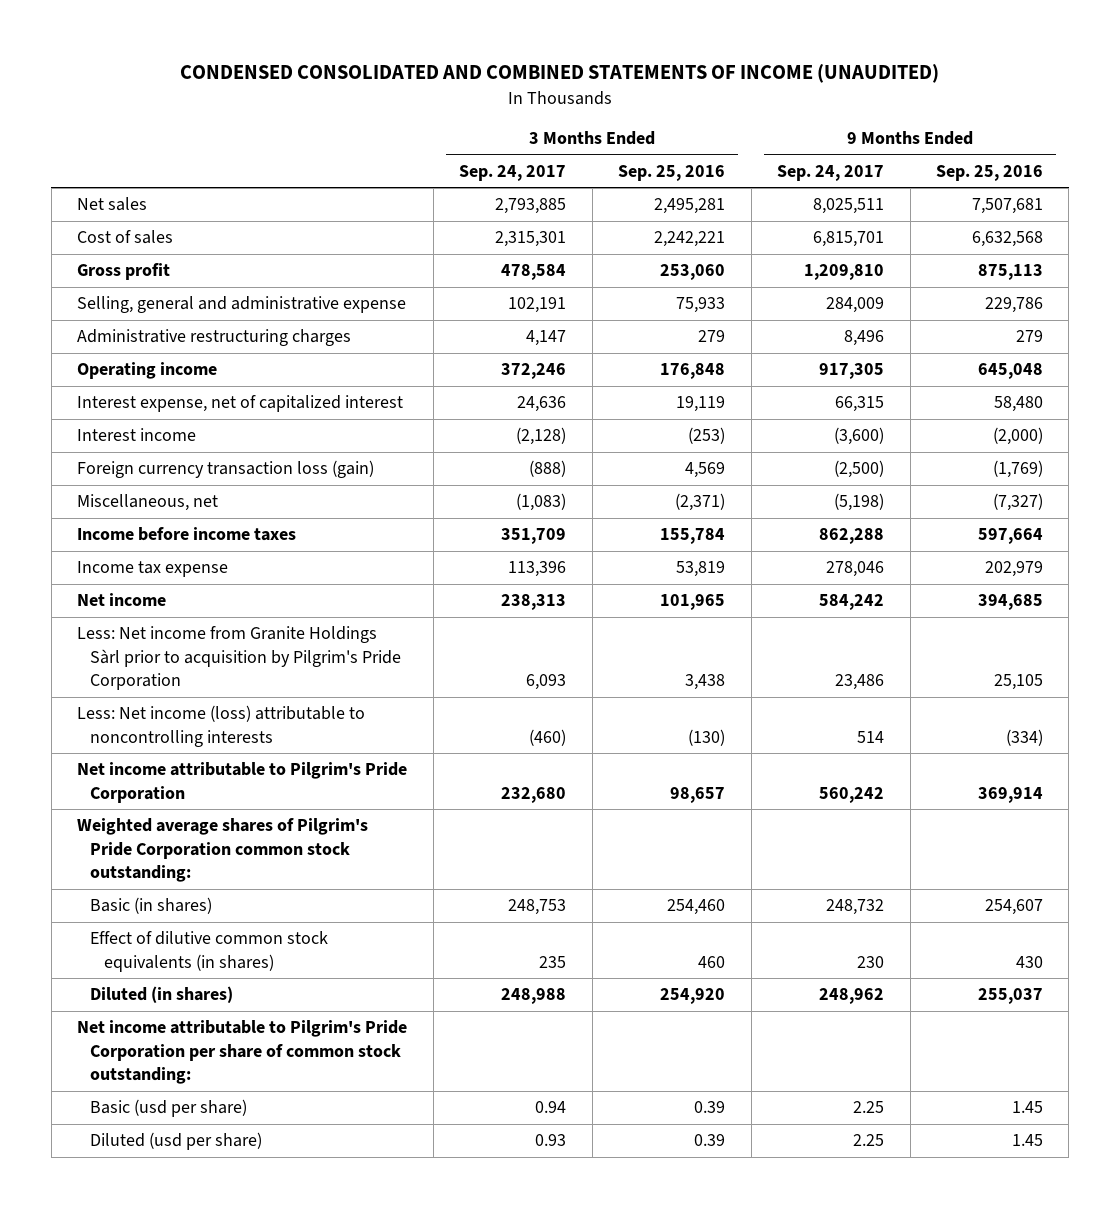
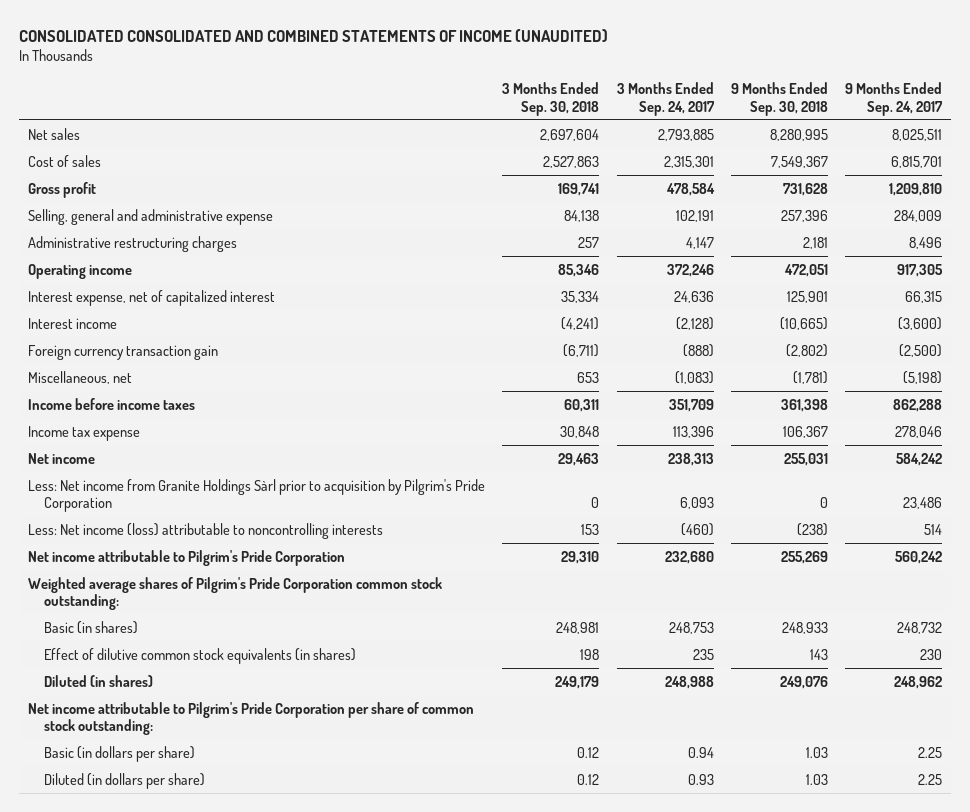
- CONDENSED CONSOLIDATED AND COMBINED STATEMENTS OF INCOME (UNAUDITED)
+ CONSOLIDATED CONSOLIDATED AND COMBINED STATEMENTS OF INCOME (UNAUDITED)
- | 3 Months Ended Sep. 24, 2017 | 3 Months Ended Sep. 25, 2016 | 9 Months Ended Sep. 24, 2017 | 9 Months Ended Sep. 25, 2016
+ | 3 Months Ended Sep. 30, 2018 | 3 Months Ended Sep. 24, 2017 | 9 Months Ended Sep. 30, 2018 | 9 Months Ended Sep. 24, 2017
- Foreign currency transaction loss (gain) | (888) | 4,569 | (2,500) | (1,769)
+ Foreign currency transaction gain | (6,711) | (888) | (2,802) | (2,500)
- Basic (usd per share) | 0.94 | 0.39 | 2.25 | 1.45
- Diluted (usd per share) | 0.93 | 0.39 | 2.25 | 1.45
+ Basic (in dollars per share) | 0.12 | 0.94 | 1.03 | 2.25
+ Diluted (in dollars per share) | 0.12 | 0.93 | 1.03 | 2.25

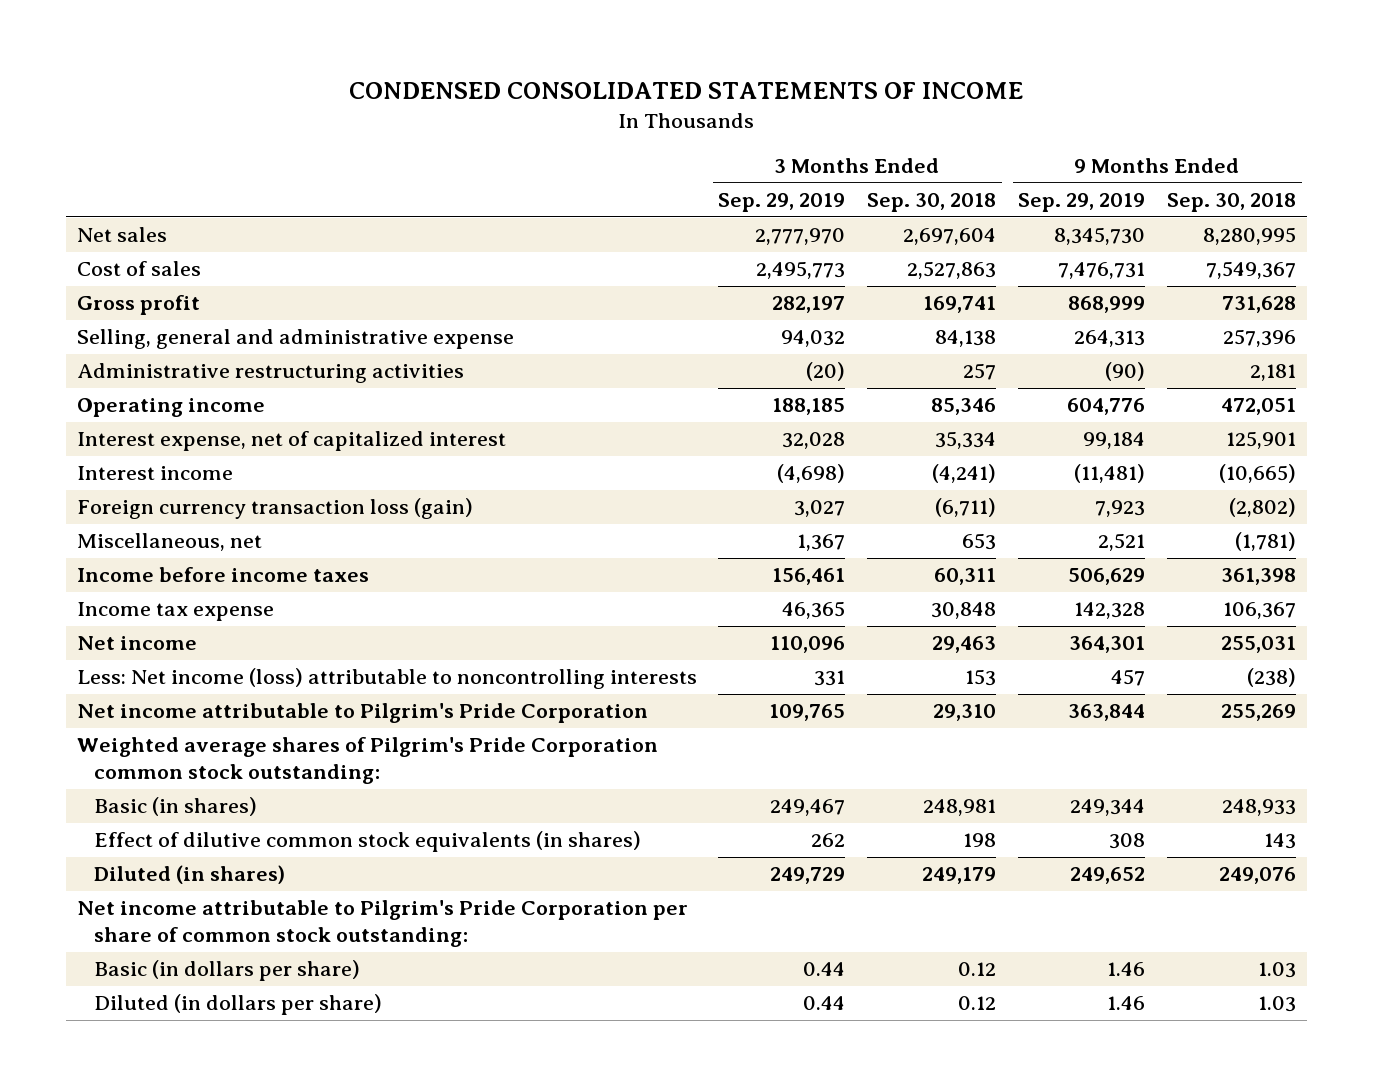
- CONSOLIDATED CONSOLIDATED AND COMBINED STATEMENTS OF INCOME (UNAUDITED)
+ CONDENSED CONSOLIDATED STATEMENTS OF INCOME
- | 3 Months Ended Sep. 30, 2018 | 3 Months Ended Sep. 24, 2017 | 9 Months Ended Sep. 30, 2018 | 9 Months Ended Sep. 24, 2017
+ | 3 Months Ended Sep. 29, 2019 | 3 Months Ended Sep. 30, 2018 | 9 Months Ended Sep. 29, 2019 | 9 Months Ended Sep. 30, 2018
- Administrative restructuring charges | 257 | 4,147 | 2,181 | 8,496
+ Administrative restructuring activities | (20) | 257 | (90) | 2,181
- Foreign currency transaction gain | (6,711) | (888) | (2,802) | (2,500)
+ Foreign currency transaction loss (gain) | 3,027 | (6,711) | 7,923 | (2,802)
- Less: Net income from Granite Holdings Sàrl prior to acquisition by Pilgrim's Pride Corporation | 0 | 6,093 | 0 | 23,486

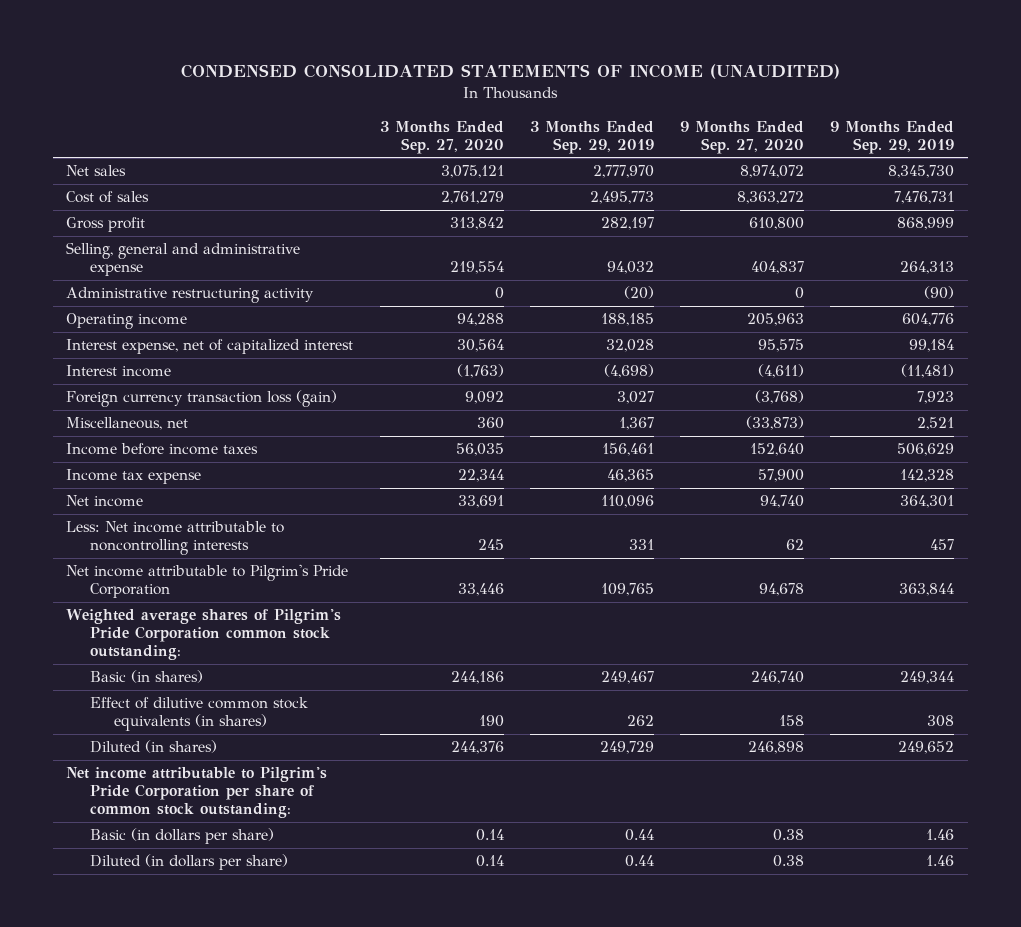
- CONDENSED CONSOLIDATED STATEMENTS OF INCOME
+ CONDENSED CONSOLIDATED STATEMENTS OF INCOME (UNAUDITED)
- | 3 Months Ended Sep. 29, 2019 | 3 Months Ended Sep. 30, 2018 | 9 Months Ended Sep. 29, 2019 | 9 Months Ended Sep. 30, 2018
+ | 3 Months Ended Sep. 27, 2020 | 3 Months Ended Sep. 29, 2019 | 9 Months Ended Sep. 27, 2020 | 9 Months Ended Sep. 29, 2019
- Administrative restructuring activities | (20) | 257 | (90) | 2,181
+ Administrative restructuring activity | 0 | (20) | 0 | (90)
- Less: Net income (loss) attributable to noncontrolling interests | 331 | 153 | 457 | (238)
+ Less: Net income attributable to noncontrolling interests | 245 | 331 | 62 | 457

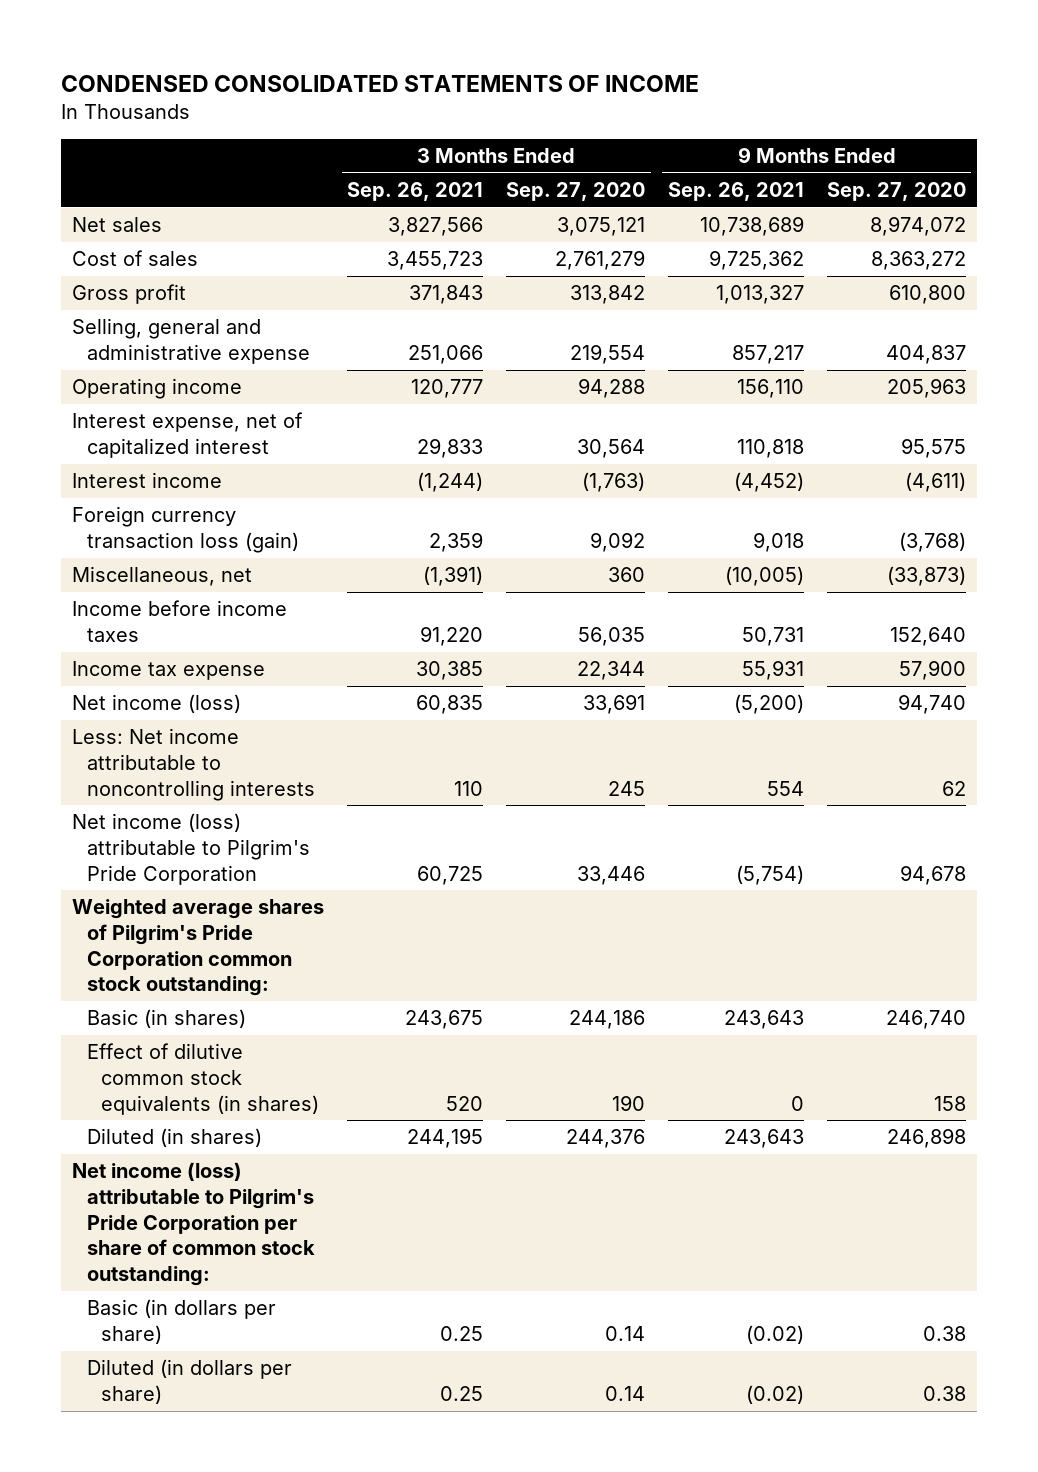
- CONDENSED CONSOLIDATED STATEMENTS OF INCOME (UNAUDITED)
+ CONDENSED CONSOLIDATED STATEMENTS OF INCOME
- | 3 Months Ended Sep. 27, 2020 | 3 Months Ended Sep. 29, 2019 | 9 Months Ended Sep. 27, 2020 | 9 Months Ended Sep. 29, 2019
+ | 3 Months Ended Sep. 26, 2021 | 3 Months Ended Sep. 27, 2020 | 9 Months Ended Sep. 26, 2021 | 9 Months Ended Sep. 27, 2020
- Administrative restructuring activity | 0 | (20) | 0 | (90)
- Net income | 33,691 | 110,096 | 94,740 | 364,301
+ Net income (loss) | 60,835 | 33,691 | (5,200) | 94,740
- Net income attributable to Pilgrim's Pride Corporation | 33,446 | 109,765 | 94,678 | 363,844
+ Net income (loss) attributable to Pilgrim's Pride Corporation | 60,725 | 33,446 | (5,754) | 94,678
- Net income attributable to Pilgrim's Pride Corporation per share of common stock outstanding:
+ Net income (loss) attributable to Pilgrim's Pride Corporation per share of common stock outstanding:

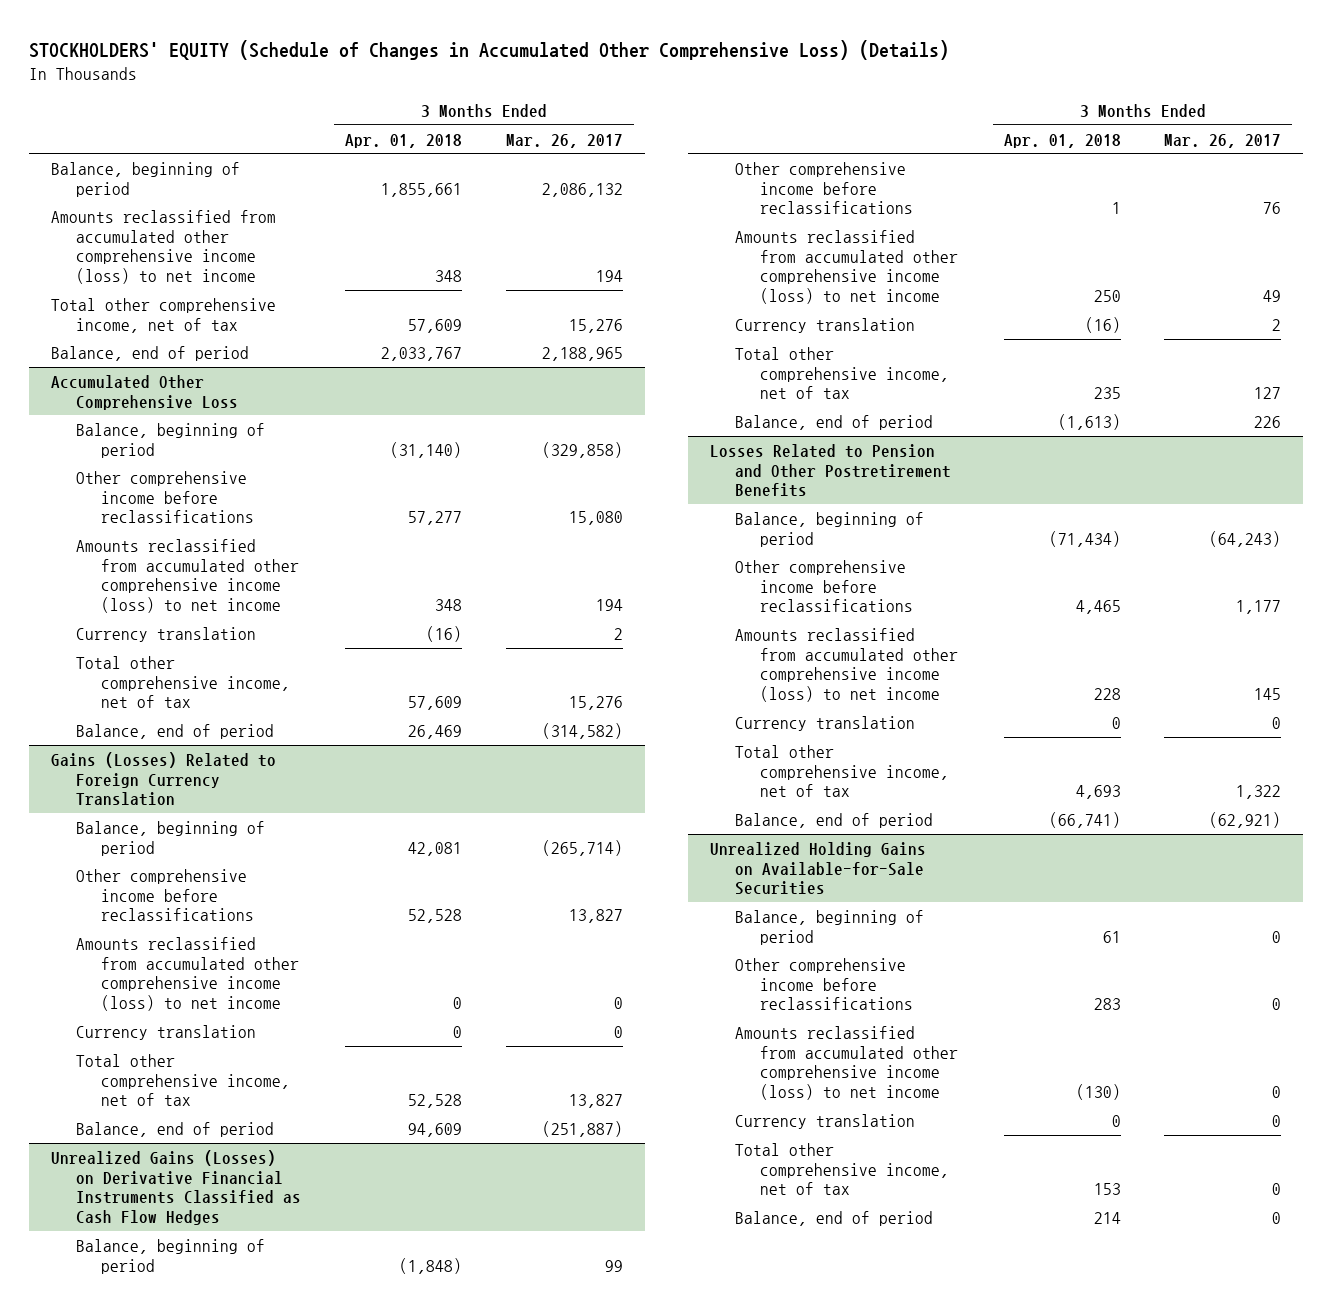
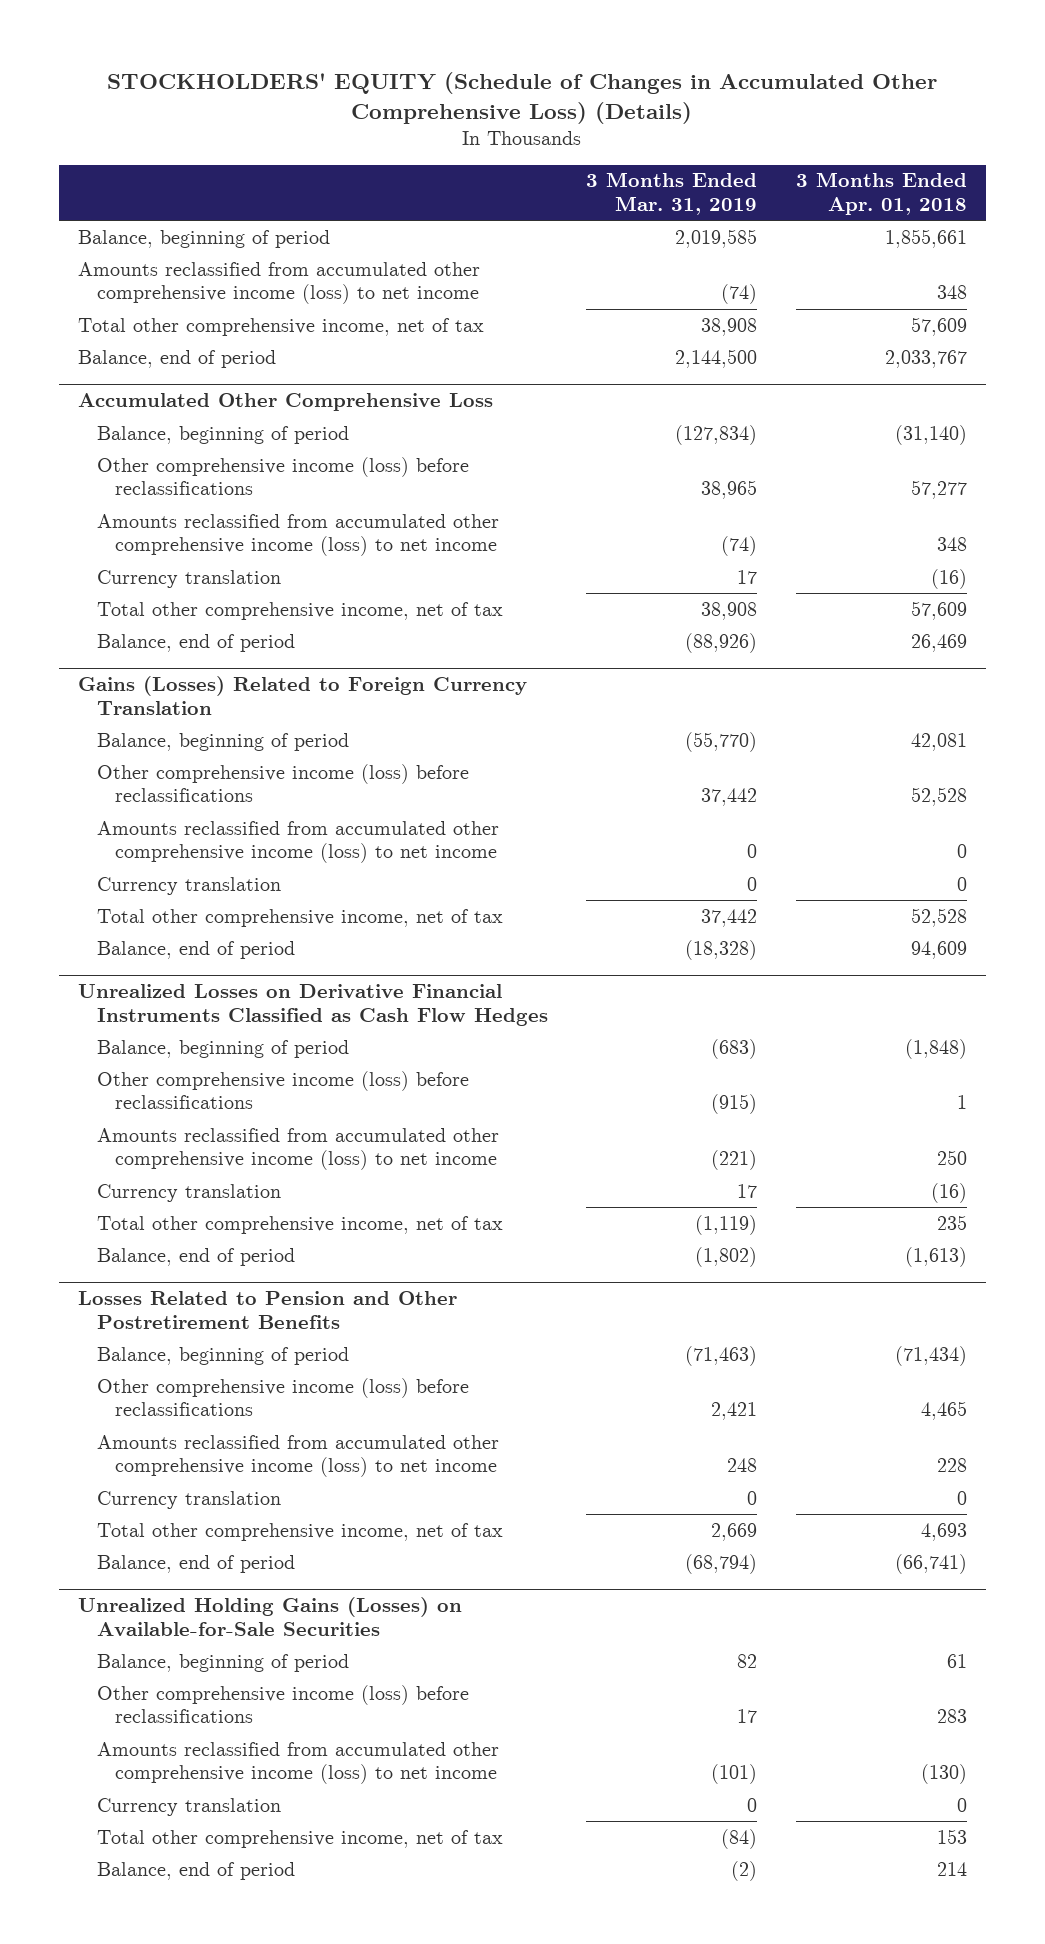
- | 3 Months Ended Apr. 01, 2018 | 3 Months Ended Mar. 26, 2017
+ | 3 Months Ended Mar. 31, 2019 | 3 Months Ended Apr. 01, 2018
@ Accumulated Other Comprehensive Loss
- Other comprehensive income before reclassifications | 57,277 | 15,080
+ Other comprehensive income (loss) before reclassifications | 38,965 | 57,277
@ Gains (Losses) Related to Foreign Currency Translation
- Other comprehensive income before reclassifications | 52,528 | 13,827
+ Other comprehensive income (loss) before reclassifications | 37,442 | 52,528
- Unrealized Gains (Losses) on Derivative Financial Instruments Classified as Cash Flow Hedges
+ Unrealized Losses on Derivative Financial Instruments Classified as Cash Flow Hedges
- Other comprehensive income before reclassifications | 1 | 76
+ Other comprehensive income (loss) before reclassifications | (915) | 1
@ Losses Related to Pension and Other Postretirement Benefits
- Other comprehensive income before reclassifications | 4,465 | 1,177
+ Other comprehensive income (loss) before reclassifications | 2,421 | 4,465
- Unrealized Holding Gains on Available-for-Sale Securities
+ Unrealized Holding Gains (Losses) on Available-for-Sale Securities
- Other comprehensive income before reclassifications | 283 | 0
+ Other comprehensive income (loss) before reclassifications | 17 | 283

